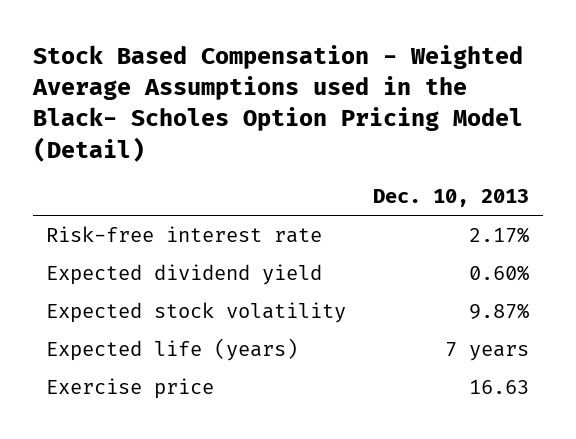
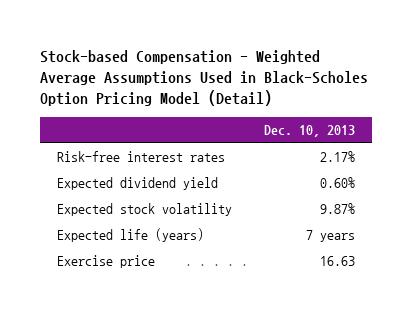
- Stock Based Compensation - Weighted Average Assumptions used in the Black- Scholes Option Pricing Model (Detail)
+ Stock-based Compensation - Weighted Average Assumptions Used in Black-Scholes Option Pricing Model (Detail)
- Risk-free interest rate | 2.17%
+ Risk-free interest rates | 2.17%

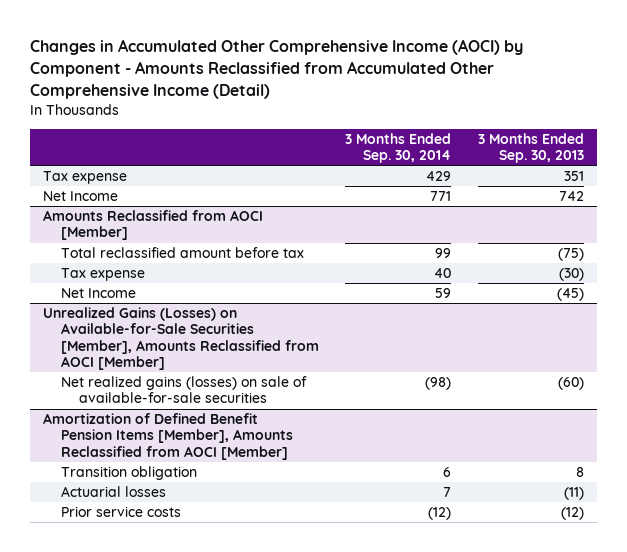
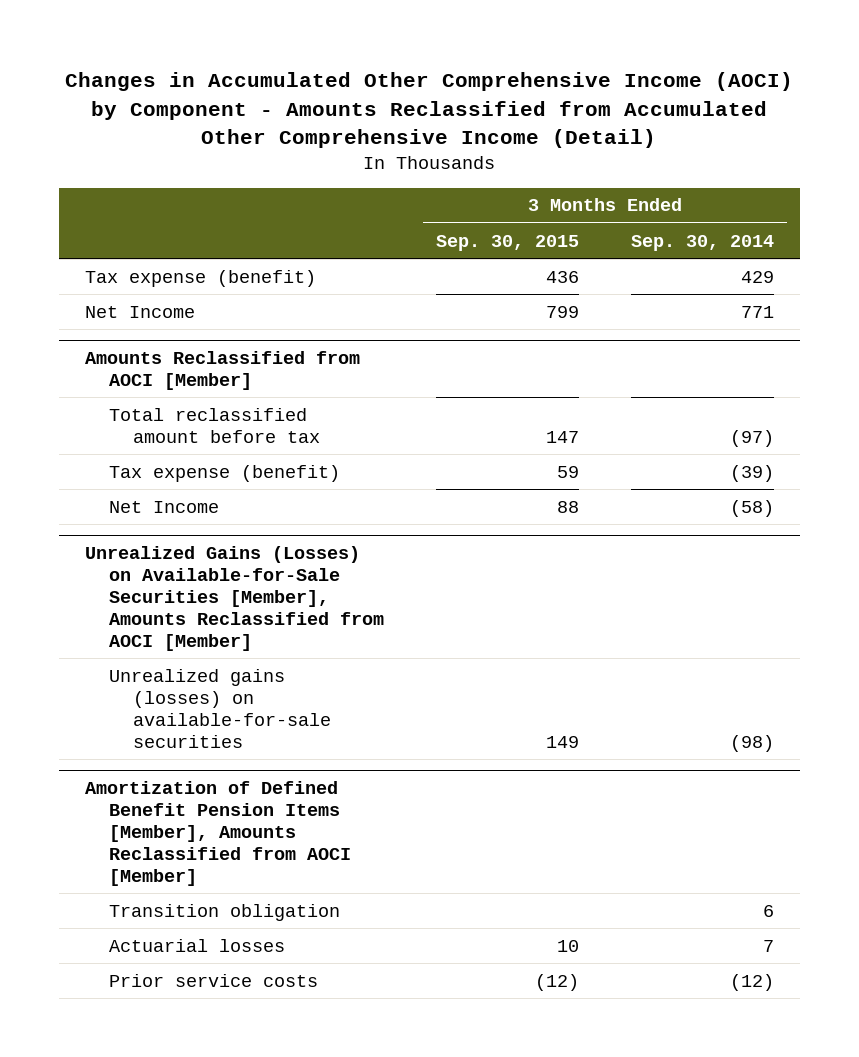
- | 3 Months Ended Sep. 30, 2014 | 3 Months Ended Sep. 30, 2013
+ | 3 Months Ended Sep. 30, 2015 | 3 Months Ended Sep. 30, 2014
- Tax expense | 429 | 351
+ Tax expense (benefit) | 436 | 429
@ Amounts Reclassified from AOCI [Member]
- Total reclassified amount before tax | 99 | (75)
- Tax expense | 40 | (30)
- Net Income | 59 | (45)
+ Total reclassified amount before tax | 147 | (97)
+ Tax expense (benefit) | 59 | (39)
+ Net Income | 88 | (58)
@ Unrealized Gains (Losses) on Available-for-Sale Securities [Member], Amounts Reclassified from AOCI [Member]
- Net realized gains (losses) on sale of available-for-sale securities | (98) | (60)
+ Unrealized gains (losses) on available-for-sale securities | 149 | (98)

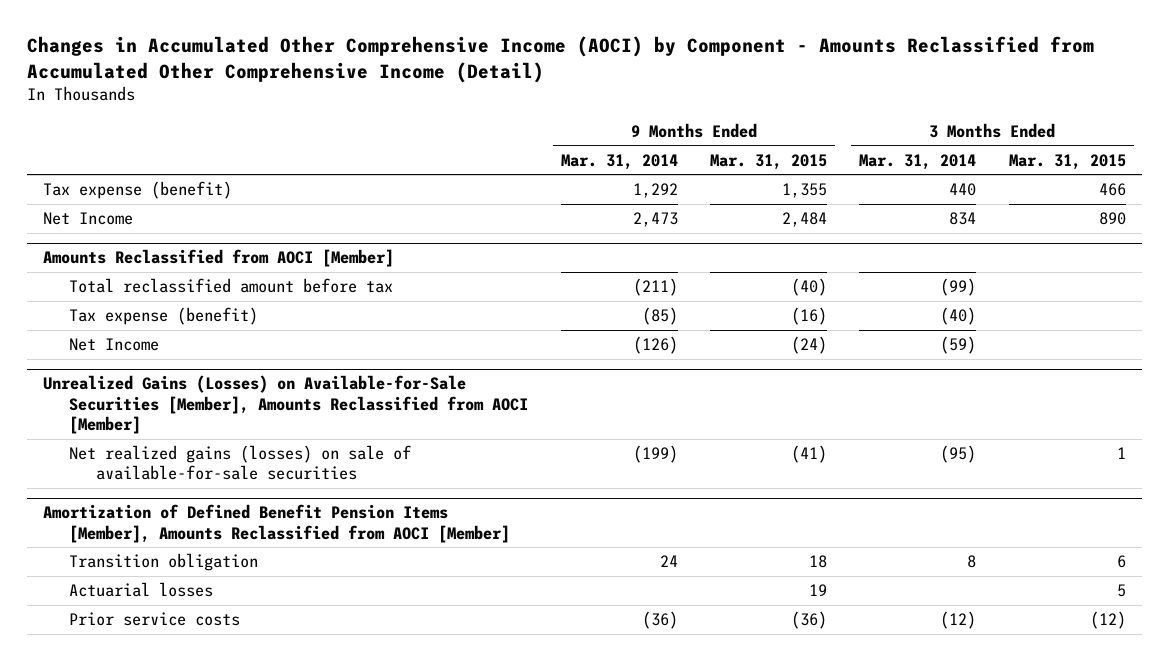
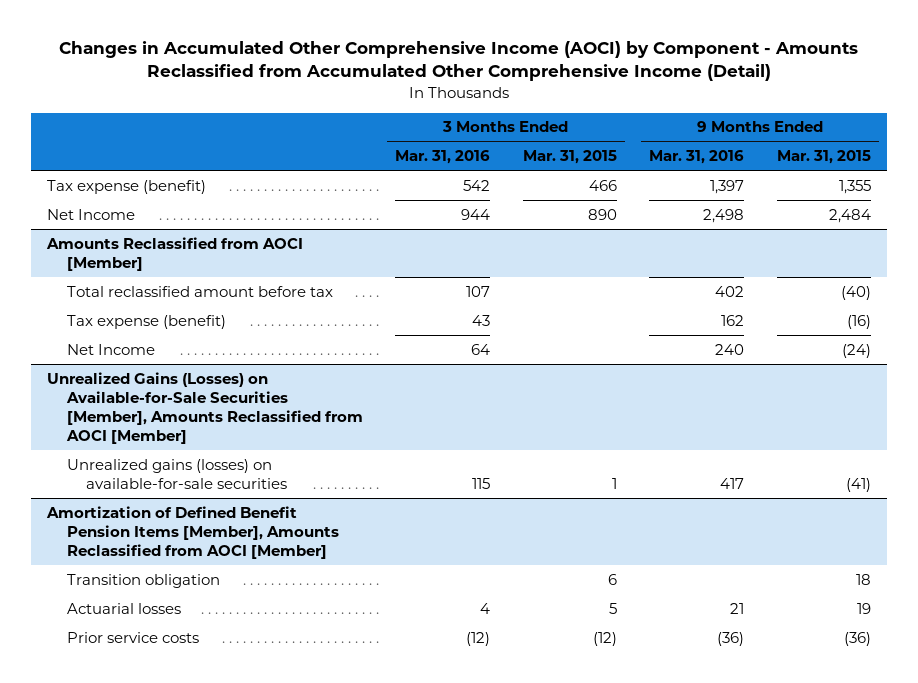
- | 9 Months Ended Mar. 31, 2014 | 9 Months Ended Mar. 31, 2015 | 3 Months Ended Mar. 31, 2014 | 3 Months Ended Mar. 31, 2015
+ | 3 Months Ended Mar. 31, 2016 | 3 Months Ended Mar. 31, 2015 | 9 Months Ended Mar. 31, 2016 | 9 Months Ended Mar. 31, 2015
@ Unrealized Gains (Losses) on Available-for-Sale Securities [Member], Amounts Reclassified from AOCI [Member]
- Net realized gains (losses) on sale of available-for-sale securities | (199) | (41) | (95) | 1
+ Unrealized gains (losses) on available-for-sale securities | 115 | 1 | 417 | (41)

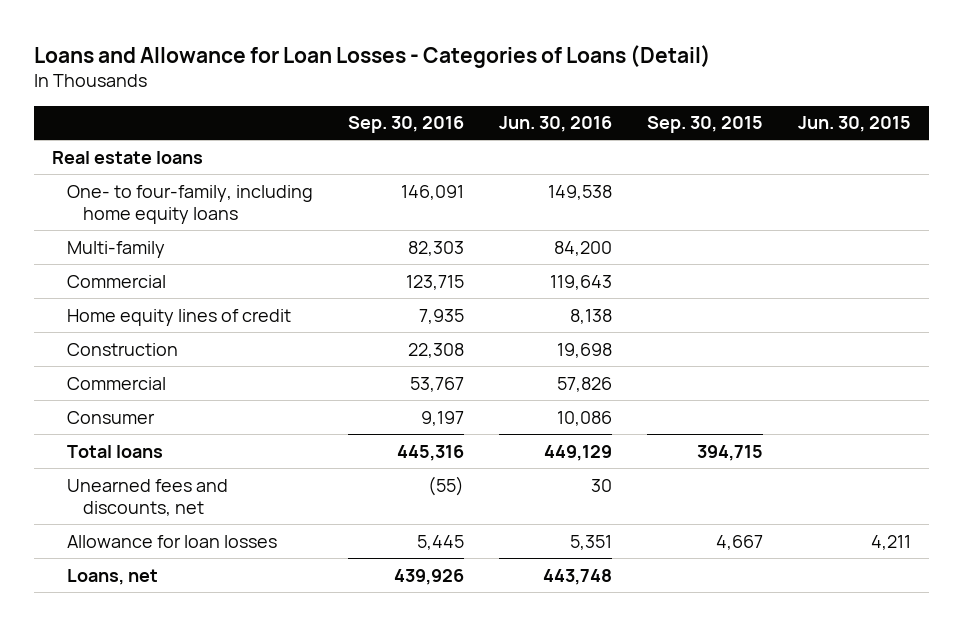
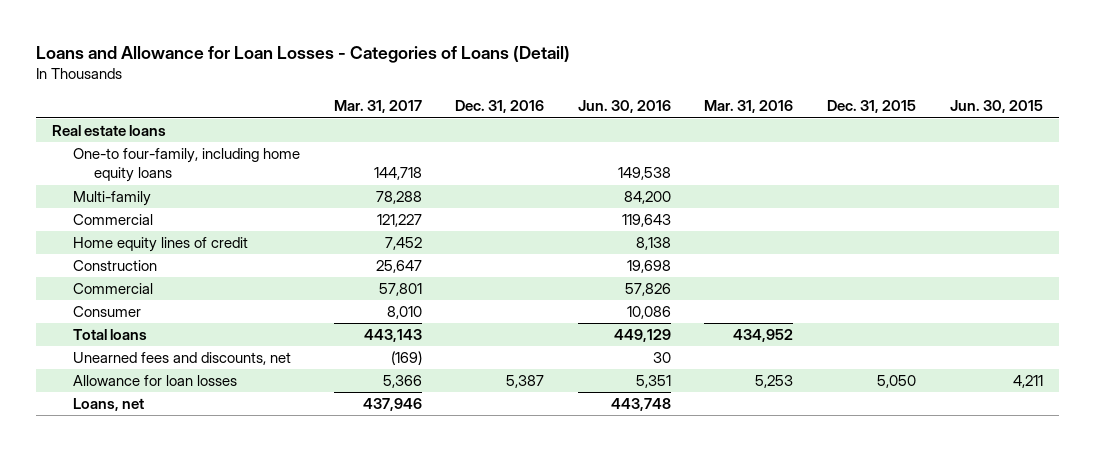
- | Sep. 30, 2016 | Jun. 30, 2016 | Sep. 30, 2015 | Jun. 30, 2015
+ | Mar. 31, 2017 | Dec. 31, 2016 | Jun. 30, 2016 | Mar. 31, 2016 | Dec. 31, 2015 | Jun. 30, 2015
- One- to four-family, including home equity loans | 146,091 | 149,538 | |
+ One-to four-family, including home equity loans | 144,718 | | 149,538 | | |

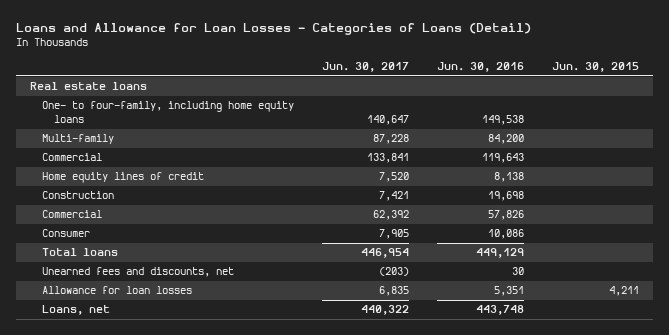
- | Mar. 31, 2017 | Dec. 31, 2016 | Jun. 30, 2016 | Mar. 31, 2016 | Dec. 31, 2015 | Jun. 30, 2015
+ | Jun. 30, 2017 | Jun. 30, 2016 | Jun. 30, 2015
- One-to four-family, including home equity loans | 144,718 | | 149,538 | | |
+ One- to four-family, including home equity loans | 140,647 | 149,538 |

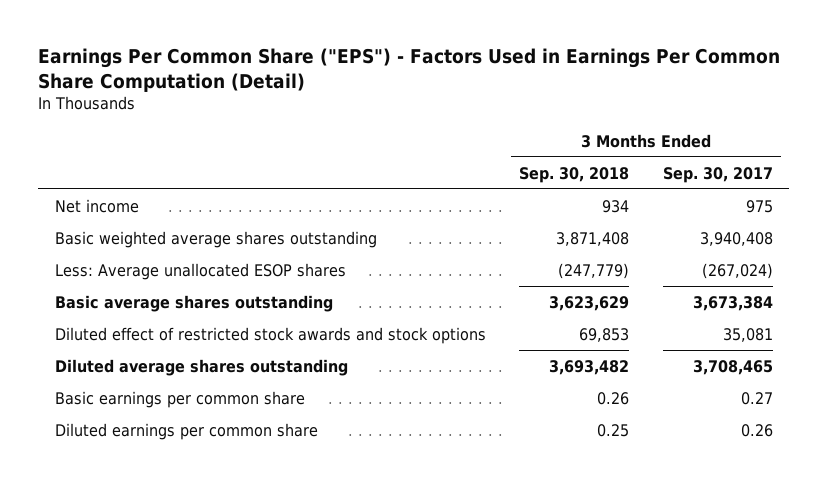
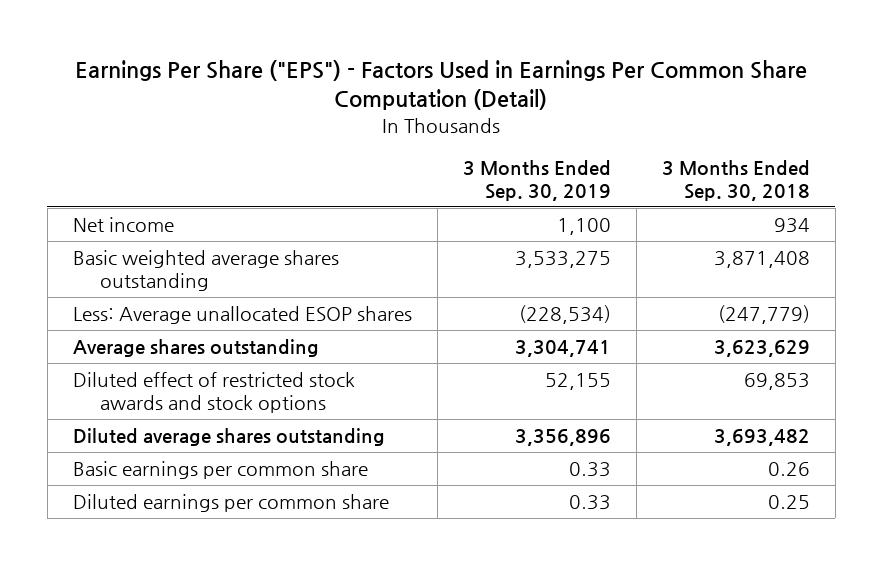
- Earnings Per Common Share ("EPS") - Factors Used in Earnings Per Common Share Computation (Detail)
+ Earnings Per Share ("EPS") - Factors Used in Earnings Per Common Share Computation (Detail)
- | 3 Months Ended Sep. 30, 2018 | 3 Months Ended Sep. 30, 2017
+ | 3 Months Ended Sep. 30, 2019 | 3 Months Ended Sep. 30, 2018
- Basic average shares outstanding | 3,623,629 | 3,673,384
+ Average shares outstanding | 3,304,741 | 3,623,629

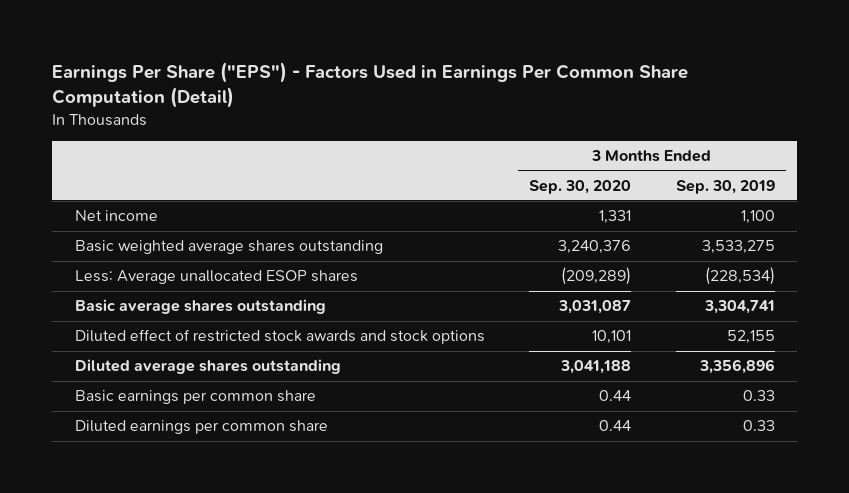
- | 3 Months Ended Sep. 30, 2019 | 3 Months Ended Sep. 30, 2018
+ | 3 Months Ended Sep. 30, 2020 | 3 Months Ended Sep. 30, 2019
- Average shares outstanding | 3,304,741 | 3,623,629
+ Basic average shares outstanding | 3,031,087 | 3,304,741

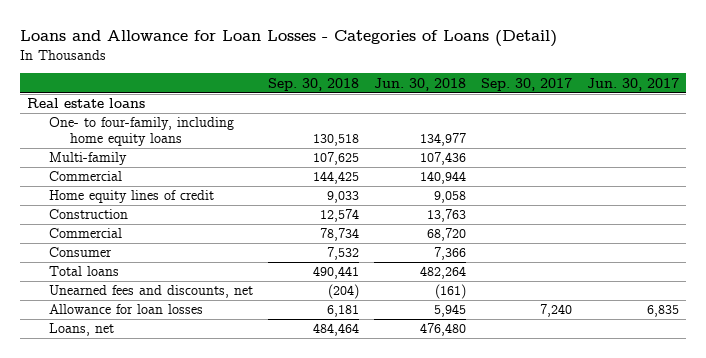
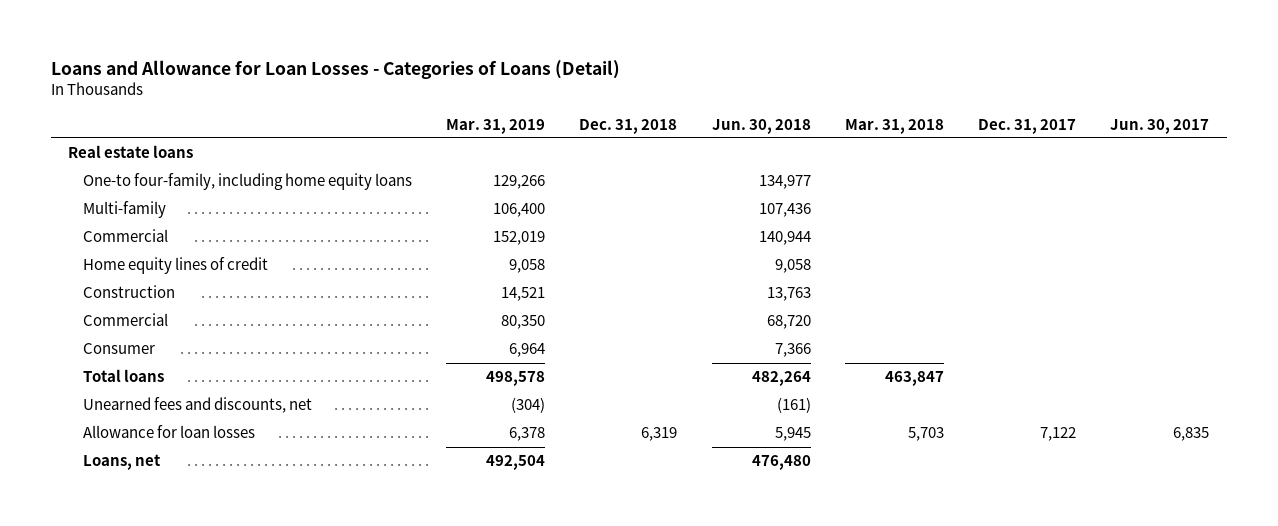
- | Sep. 30, 2018 | Jun. 30, 2018 | Sep. 30, 2017 | Jun. 30, 2017
+ | Mar. 31, 2019 | Dec. 31, 2018 | Jun. 30, 2018 | Mar. 31, 2018 | Dec. 31, 2017 | Jun. 30, 2017
- One- to four-family, including home equity loans | 130,518 | 134,977 | |
+ One-to four-family, including home equity loans | 129,266 | | 134,977 | | |

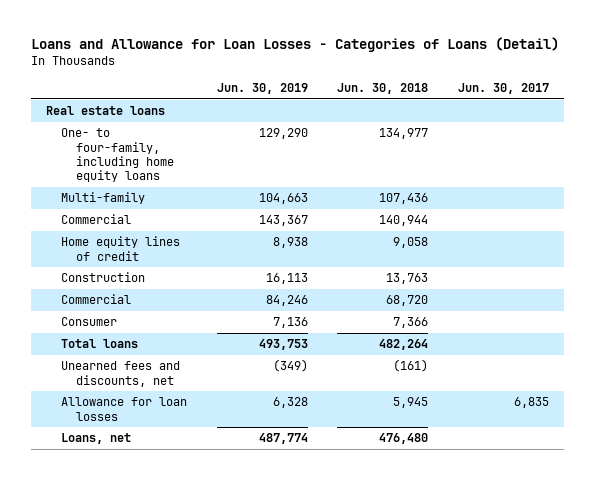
- | Mar. 31, 2019 | Dec. 31, 2018 | Jun. 30, 2018 | Mar. 31, 2018 | Dec. 31, 2017 | Jun. 30, 2017
+ | Jun. 30, 2019 | Jun. 30, 2018 | Jun. 30, 2017
- One-to four-family, including home equity loans | 129,266 | | 134,977 | | |
+ One- to four-family, including home equity loans | 129,290 | 134,977 |

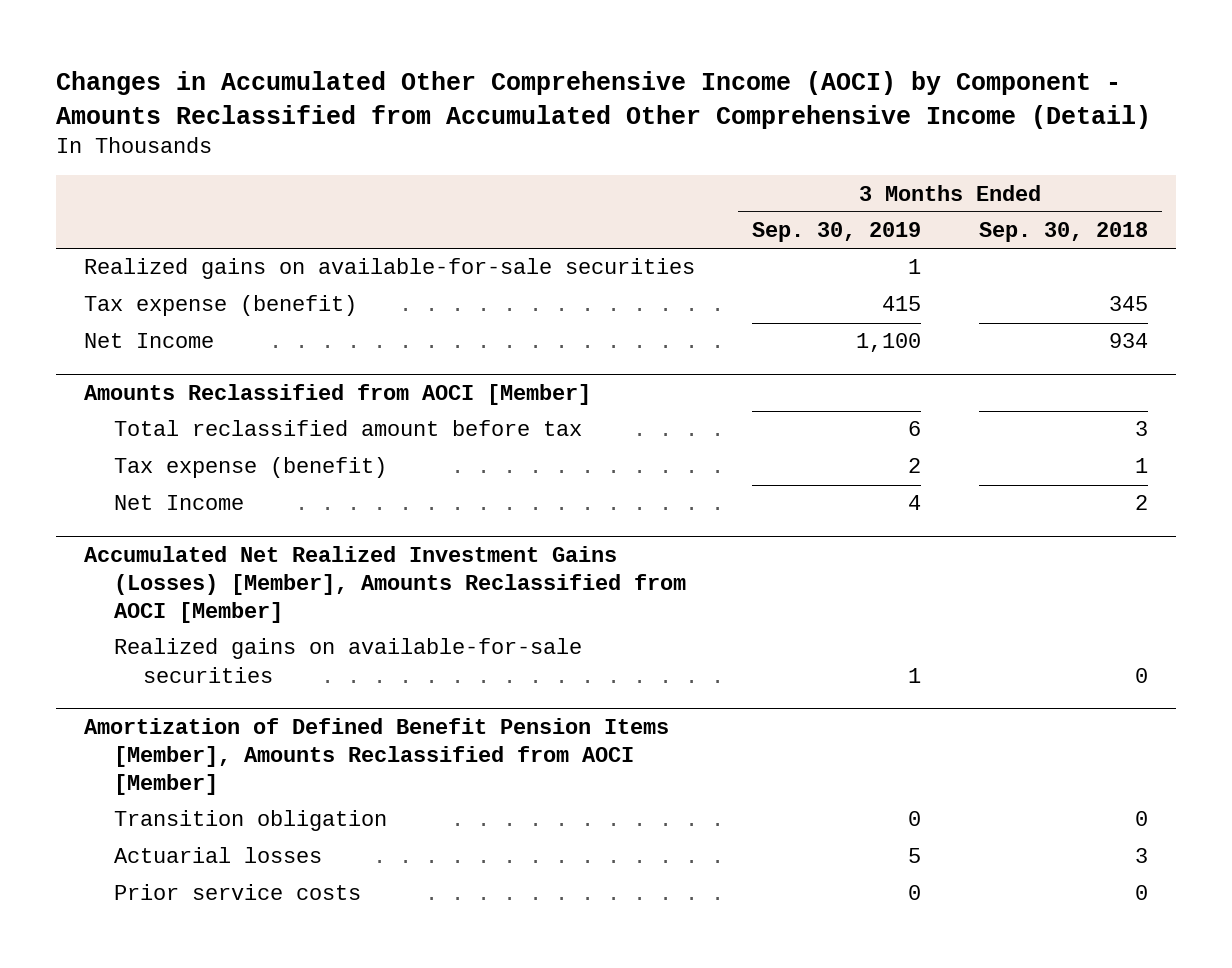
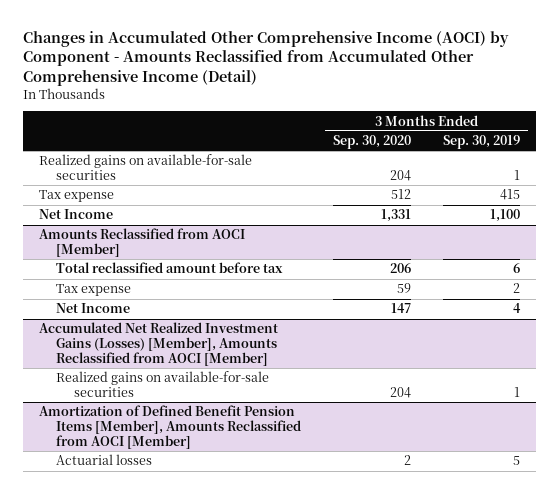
- | 3 Months Ended Sep. 30, 2019 | 3 Months Ended Sep. 30, 2018
+ | 3 Months Ended Sep. 30, 2020 | 3 Months Ended Sep. 30, 2019
- Tax expense (benefit) | 415 | 345
+ Tax expense | 512 | 415
@ Amounts Reclassified from AOCI [Member]
- Tax expense (benefit) | 2 | 1
+ Tax expense | 59 | 2
@ Amortization of Defined Benefit Pension Items [Member], Amounts Reclassified from AOCI [Member]
- Transition obligation | 0 | 0
- Prior service costs | 0 | 0

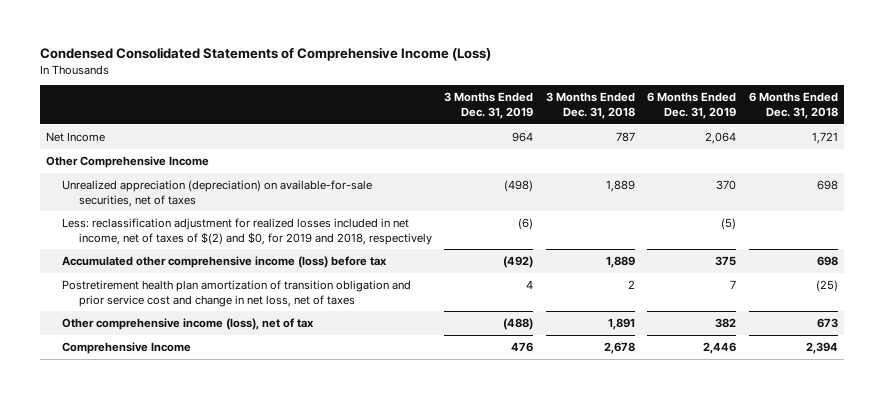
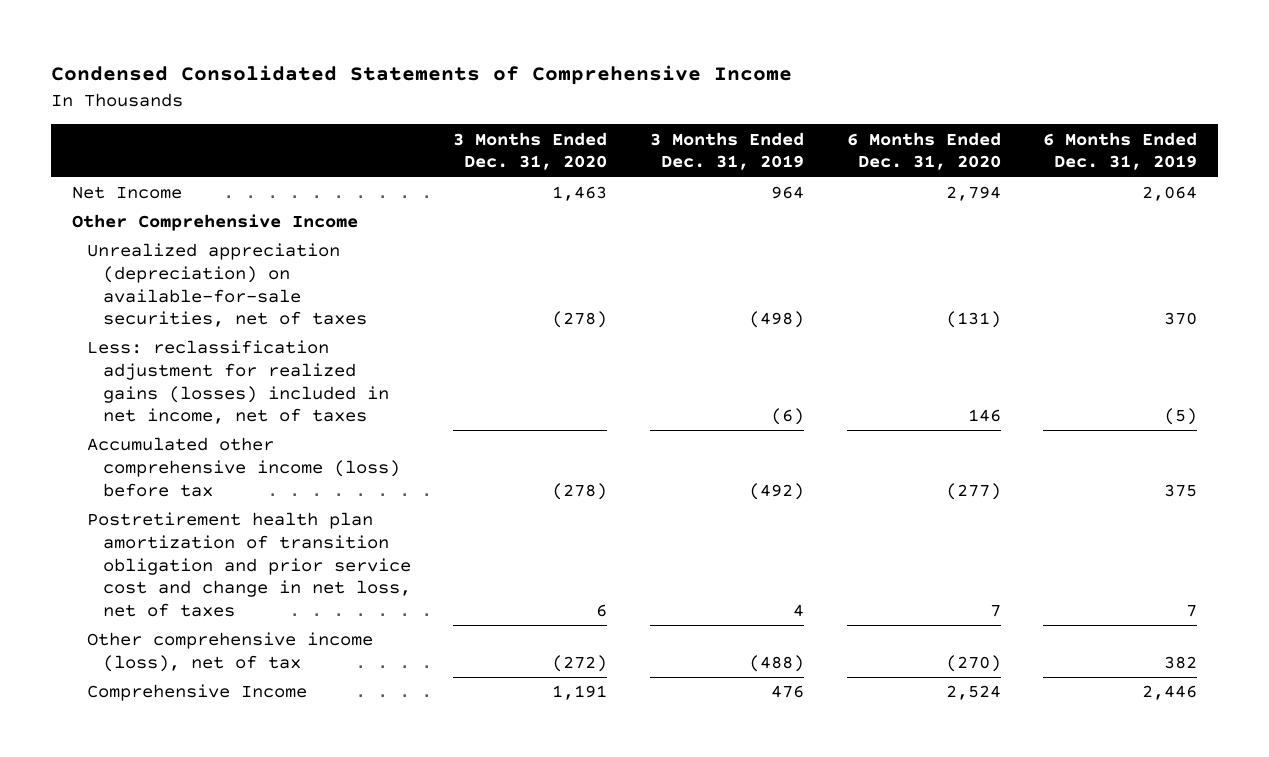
- Condensed Consolidated Statements of Comprehensive Income (Loss)
+ Condensed Consolidated Statements of Comprehensive Income
- | 3 Months Ended Dec. 31, 2019 | 3 Months Ended Dec. 31, 2018 | 6 Months Ended Dec. 31, 2019 | 6 Months Ended Dec. 31, 2018
+ | 3 Months Ended Dec. 31, 2020 | 3 Months Ended Dec. 31, 2019 | 6 Months Ended Dec. 31, 2020 | 6 Months Ended Dec. 31, 2019
- Less: reclassification adjustment for realized losses included in net income, net of taxes of $(2) and $0, for 2019 and 2018, respectively | (6) | | (5) |
+ Less: reclassification adjustment for realized gains (losses) included in net income, net of taxes | | (6) | 146 | (5)

